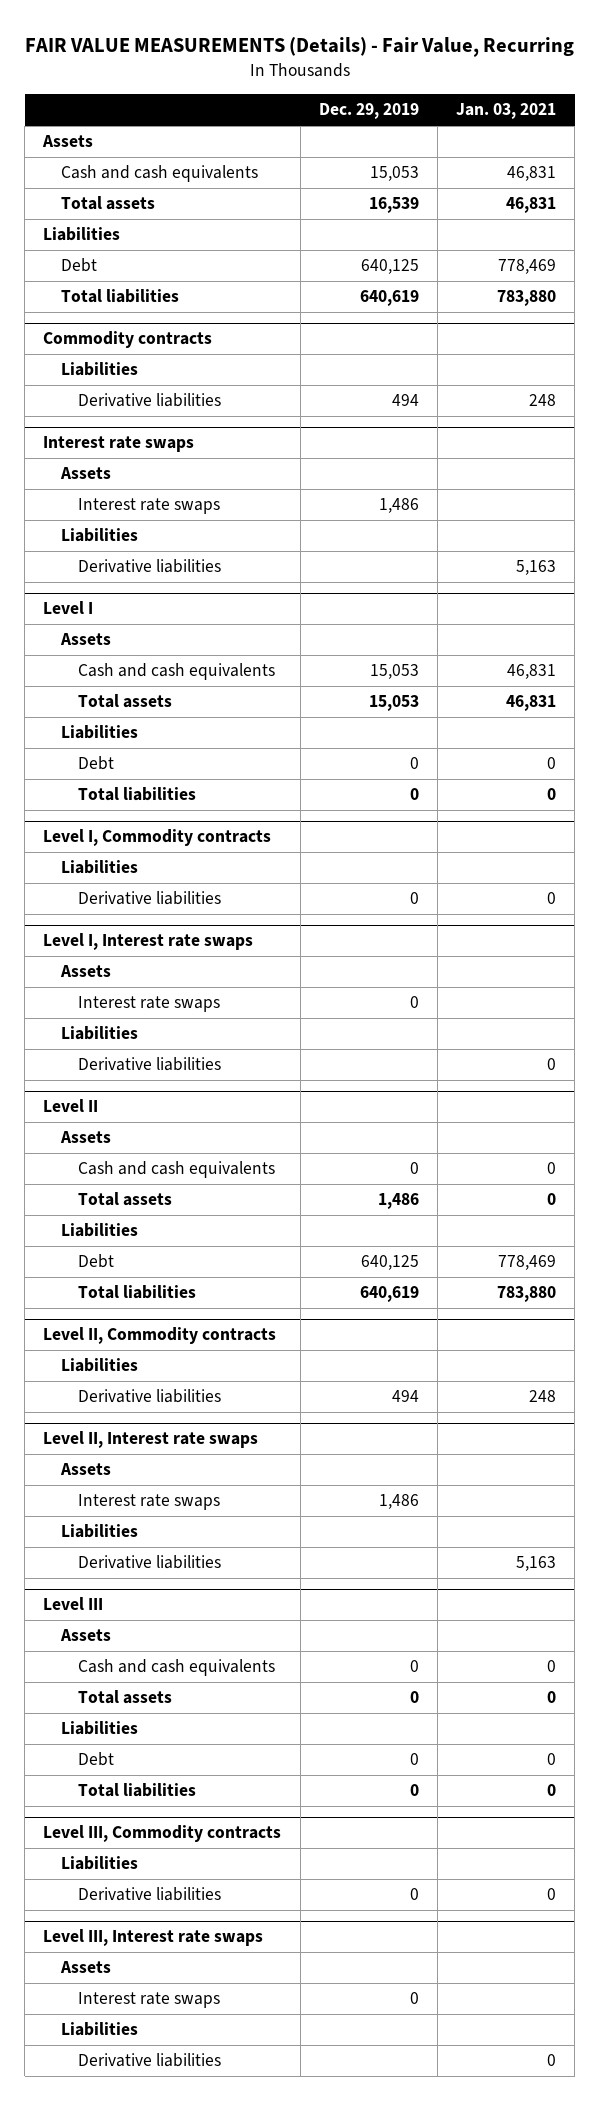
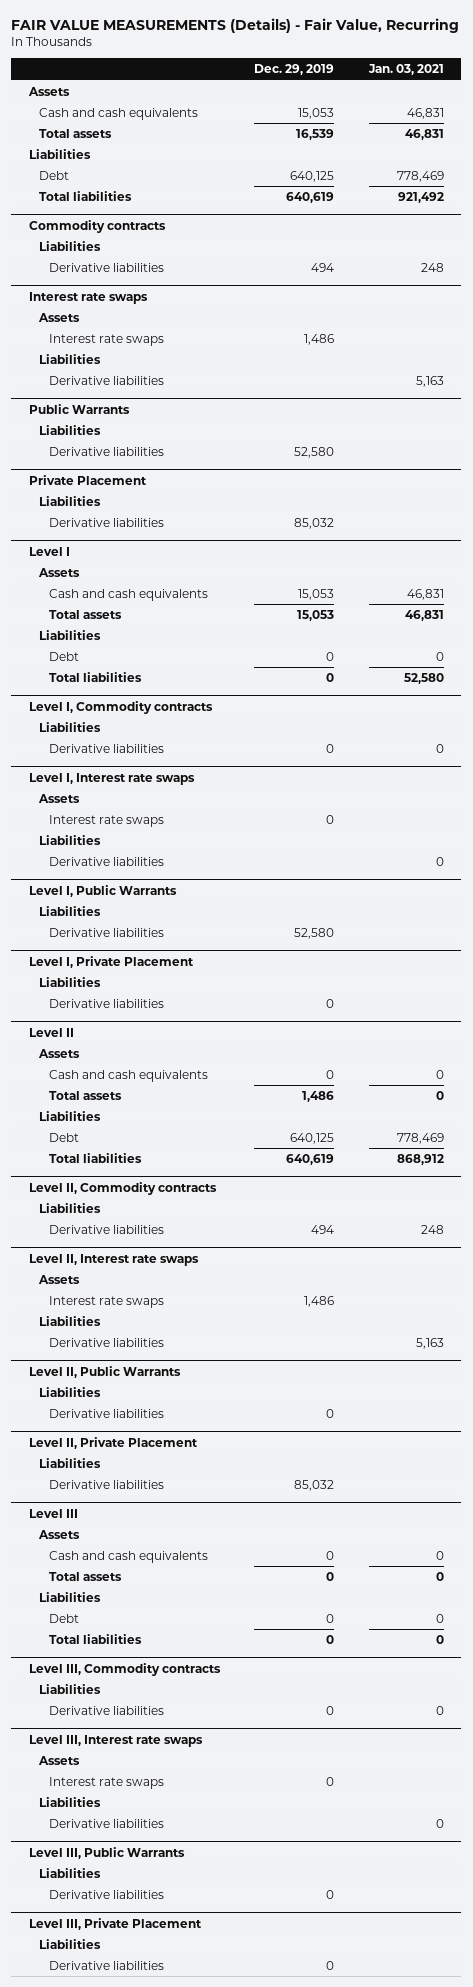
- Total liabilities | 640,619 | 783,880
+ Total liabilities | 640,619 | 921,492
+ Public Warrants
+ Liabilities
+ Derivative liabilities | 52,580 |
+ Private Placement
+ Liabilities
+ Derivative liabilities | 85,032 |
@ Level I
- Total liabilities | 0 | 0
+ Total liabilities | 0 | 52,580
+ Level I, Public Warrants
+ Liabilities
+ Derivative liabilities | 52,580 |
+ Level I, Private Placement
+ Liabilities
+ Derivative liabilities | 0 |
@ Level II
- Total liabilities | 640,619 | 783,880
+ Total liabilities | 640,619 | 868,912
+ Level II, Public Warrants
+ Liabilities
+ Derivative liabilities | 0 |
+ Level II, Private Placement
+ Liabilities
+ Derivative liabilities | 85,032 |
+ Level III, Public Warrants
+ Liabilities
+ Derivative liabilities | 0 |
+ Level III, Private Placement
+ Liabilities
+ Derivative liabilities | 0 |

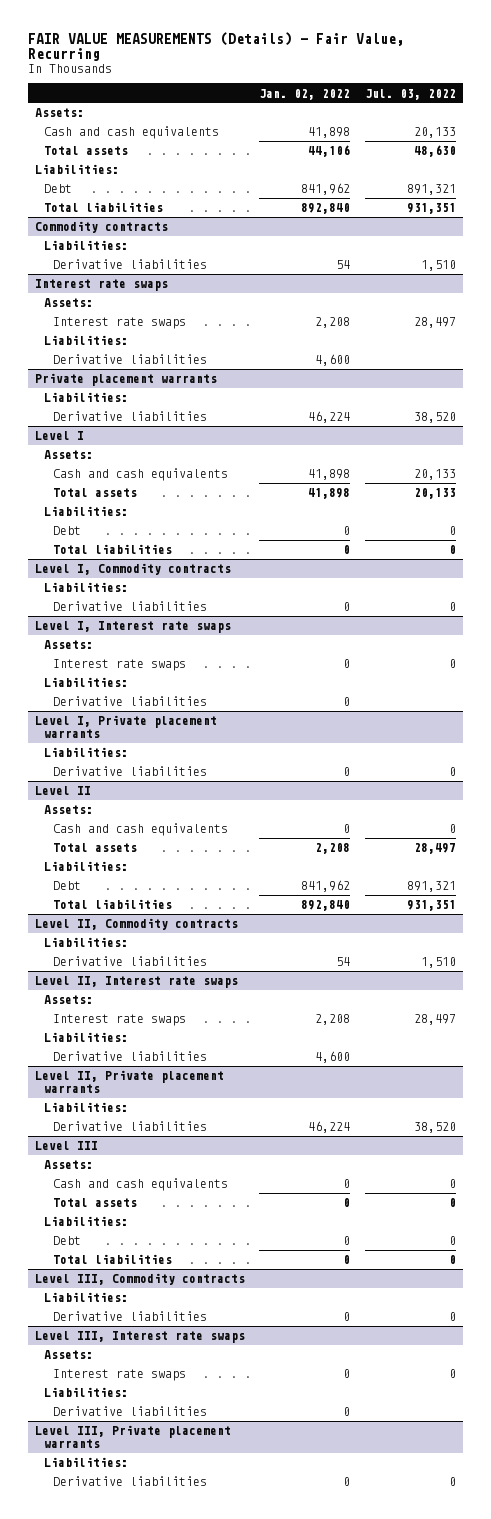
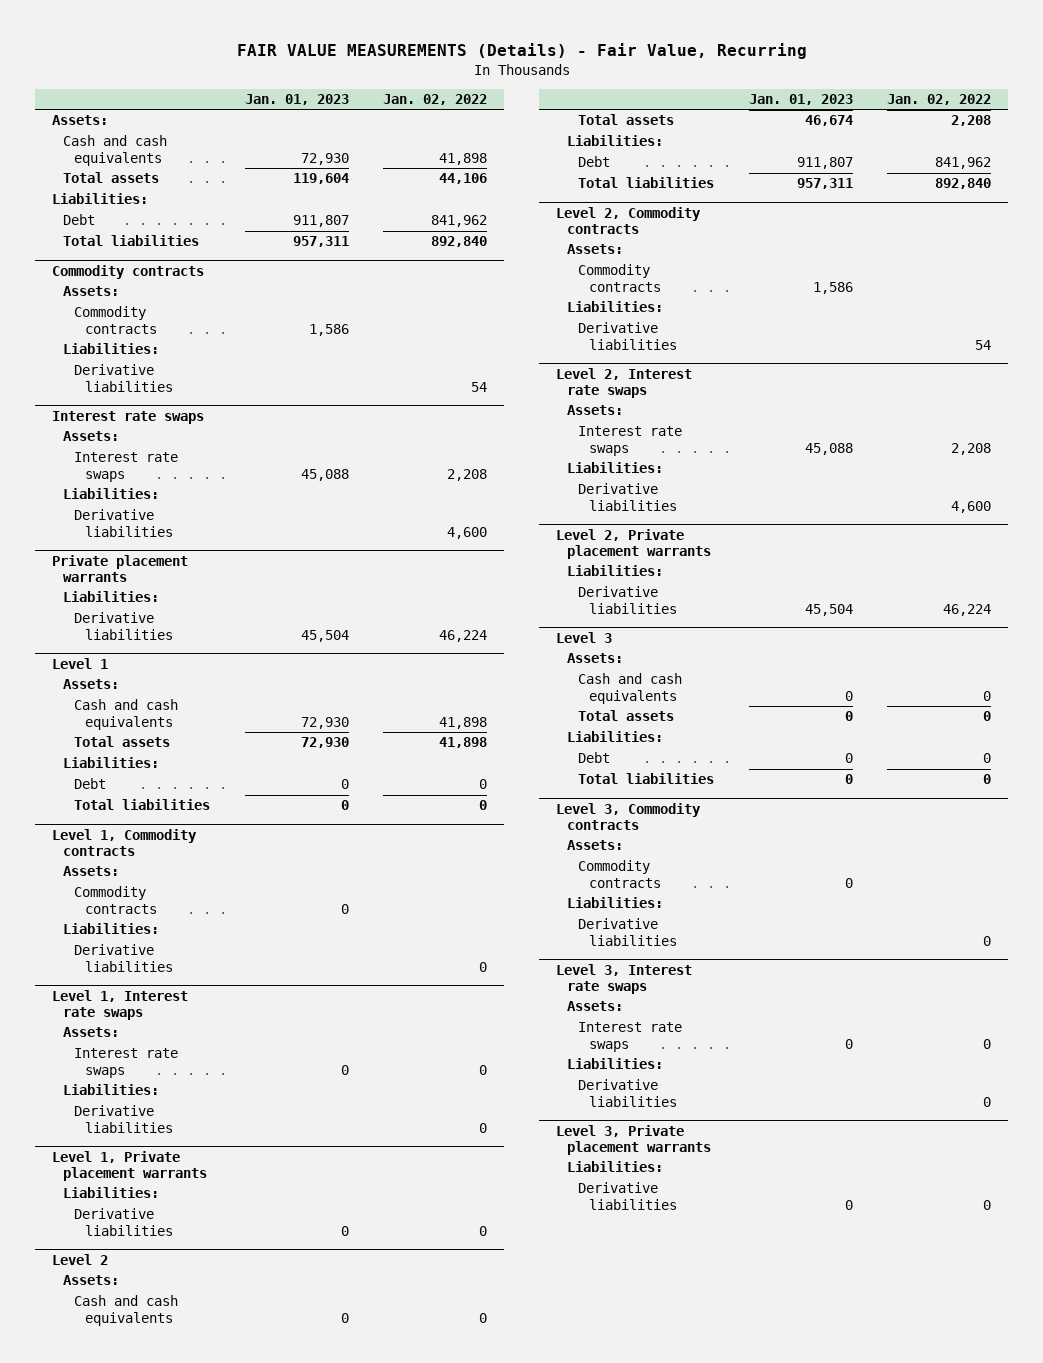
- | Jan. 02, 2022 | Jul. 03, 2022
+ | Jan. 01, 2023 | Jan. 02, 2022
@ Commodity contracts
+ Assets:
+ Commodity contracts | 1,586 |
- Level I
+ Level 1
- Level I, Commodity contracts
+ Level 1, Commodity contracts
+ Assets:
+ Commodity contracts | 0 |
- Level I, Interest rate swaps
+ Level 1, Interest rate swaps
- Level I, Private placement warrants
+ Level 1, Private placement warrants
- Level II
+ Level 2
- Level II, Commodity contracts
+ Level 2, Commodity contracts
+ Assets:
+ Commodity contracts | 1,586 |
- Level II, Interest rate swaps
+ Level 2, Interest rate swaps
- Level II, Private placement warrants
+ Level 2, Private placement warrants
- Level III
+ Level 3
- Level III, Commodity contracts
+ Level 3, Commodity contracts
+ Assets:
+ Commodity contracts | 0 |
- Level III, Interest rate swaps
+ Level 3, Interest rate swaps
- Level III, Private placement warrants
+ Level 3, Private placement warrants

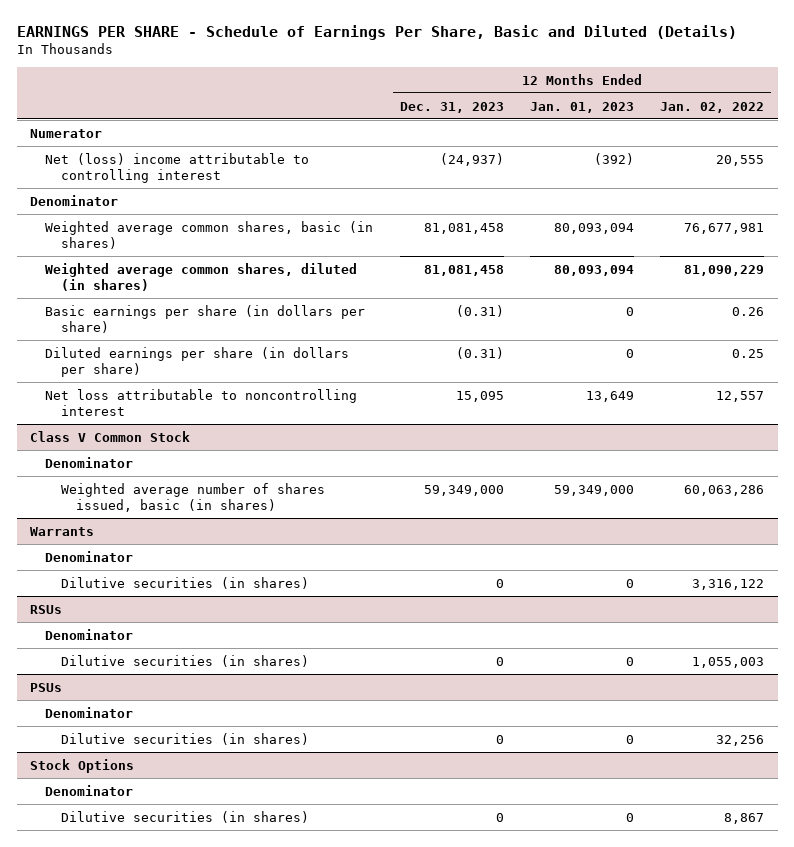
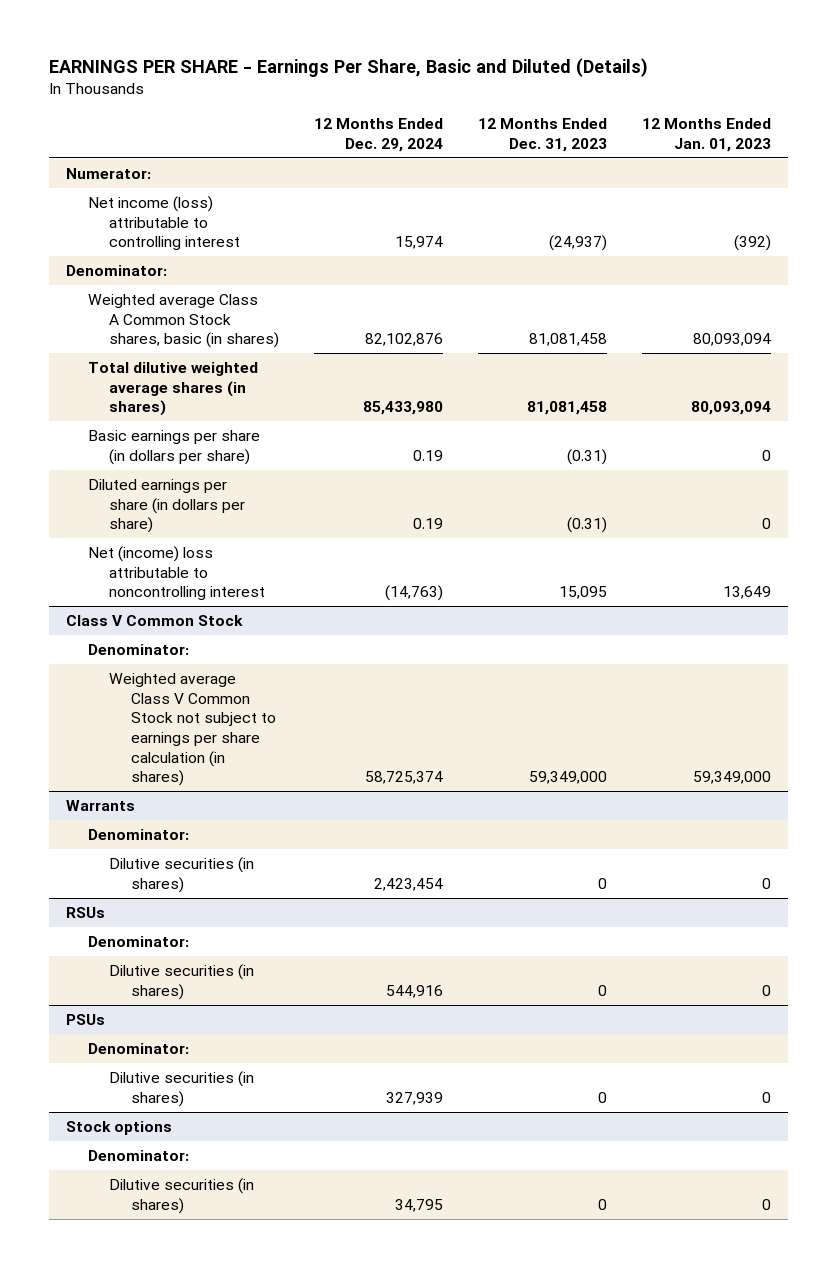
- EARNINGS PER SHARE - Schedule of Earnings Per Share, Basic and Diluted (Details)
+ EARNINGS PER SHARE - Earnings Per Share, Basic and Diluted (Details)
- | 12 Months Ended Dec. 31, 2023 | 12 Months Ended Jan. 01, 2023 | 12 Months Ended Jan. 02, 2022
+ | 12 Months Ended Dec. 29, 2024 | 12 Months Ended Dec. 31, 2023 | 12 Months Ended Jan. 01, 2023
- Numerator
- Net (loss) income attributable to controlling interest | (24,937) | (392) | 20,555
- Denominator
- Weighted average common shares, basic (in shares) | 81,081,458 | 80,093,094 | 76,677,981
- Weighted average common shares, diluted (in shares) | 81,081,458 | 80,093,094 | 81,090,229
+ Numerator:
+ Net income (loss) attributable to controlling interest | 15,974 | (24,937) | (392)
+ Denominator:
+ Weighted average Class A Common Stock shares, basic (in shares) | 82,102,876 | 81,081,458 | 80,093,094
+ Total dilutive weighted average shares (in shares) | 85,433,980 | 81,081,458 | 80,093,094
- Net loss attributable to noncontrolling interest | 15,095 | 13,649 | 12,557
+ Net (income) loss attributable to noncontrolling interest | (14,763) | 15,095 | 13,649
@ Class V Common Stock
- Denominator
- Weighted average number of shares issued, basic (in shares) | 59,349,000 | 59,349,000 | 60,063,286
+ Denominator:
+ Weighted average Class V Common Stock not subject to earnings per share calculation (in shares) | 58,725,374 | 59,349,000 | 59,349,000
@ Warrants
- Denominator
+ Denominator:
@ RSUs
- Denominator
+ Denominator:
@ PSUs
- Denominator
+ Denominator:
- Stock Options
- Denominator
+ Stock options
+ Denominator:

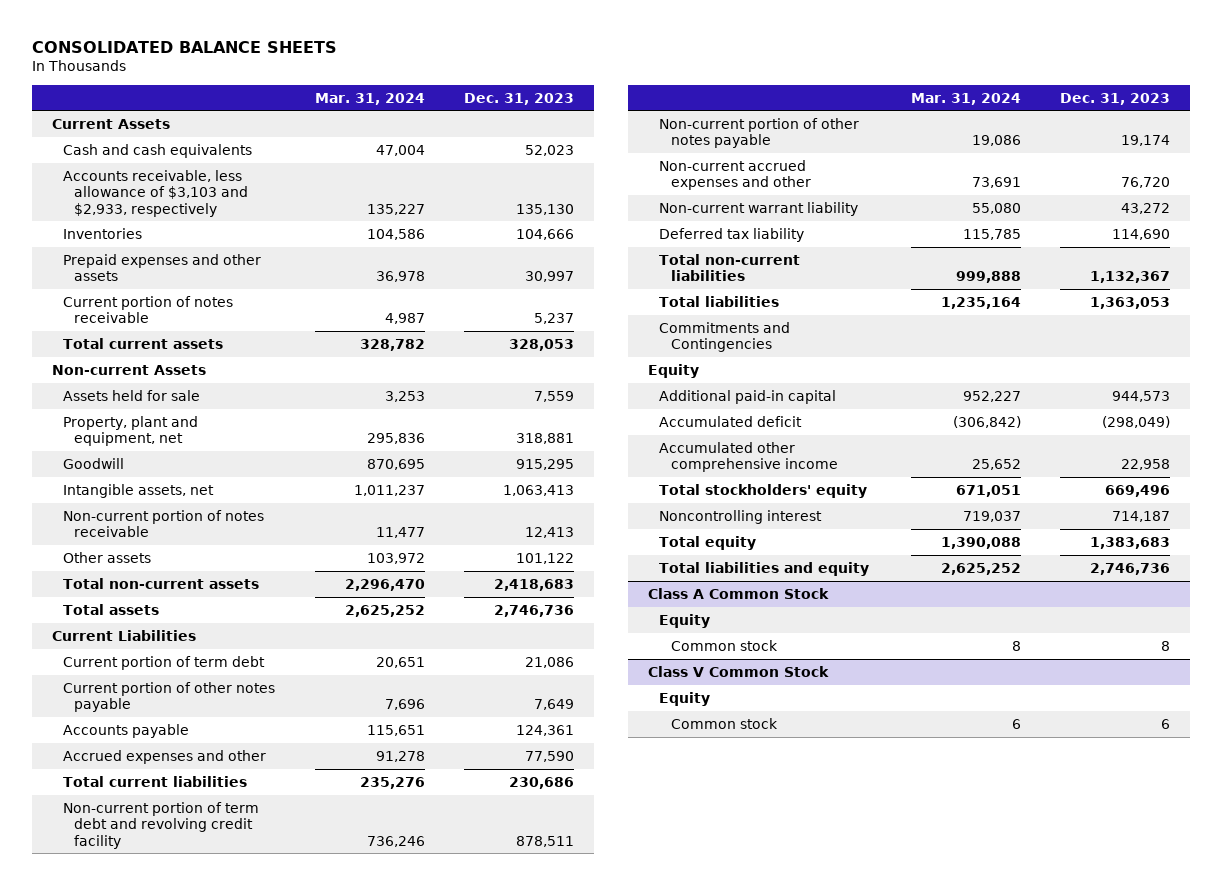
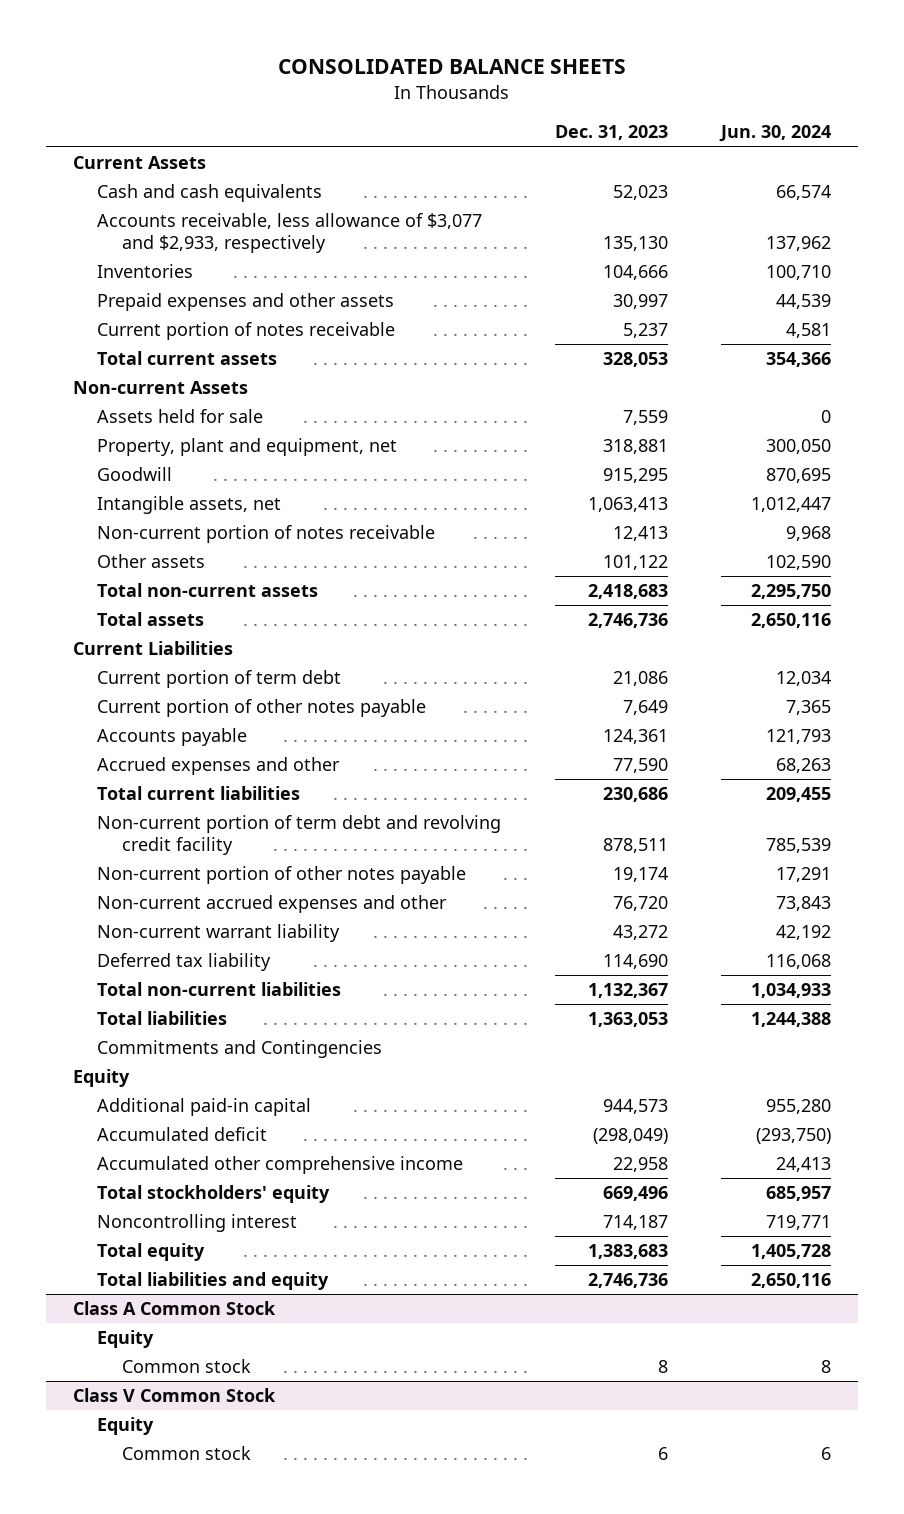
- | Mar. 31, 2024 | Dec. 31, 2023
+ | Dec. 31, 2023 | Jun. 30, 2024
- Accounts receivable, less allowance of $3,103 and $2,933, respectively | 135,227 | 135,130
+ Accounts receivable, less allowance of $3,077 and $2,933, respectively | 135,130 | 137,962

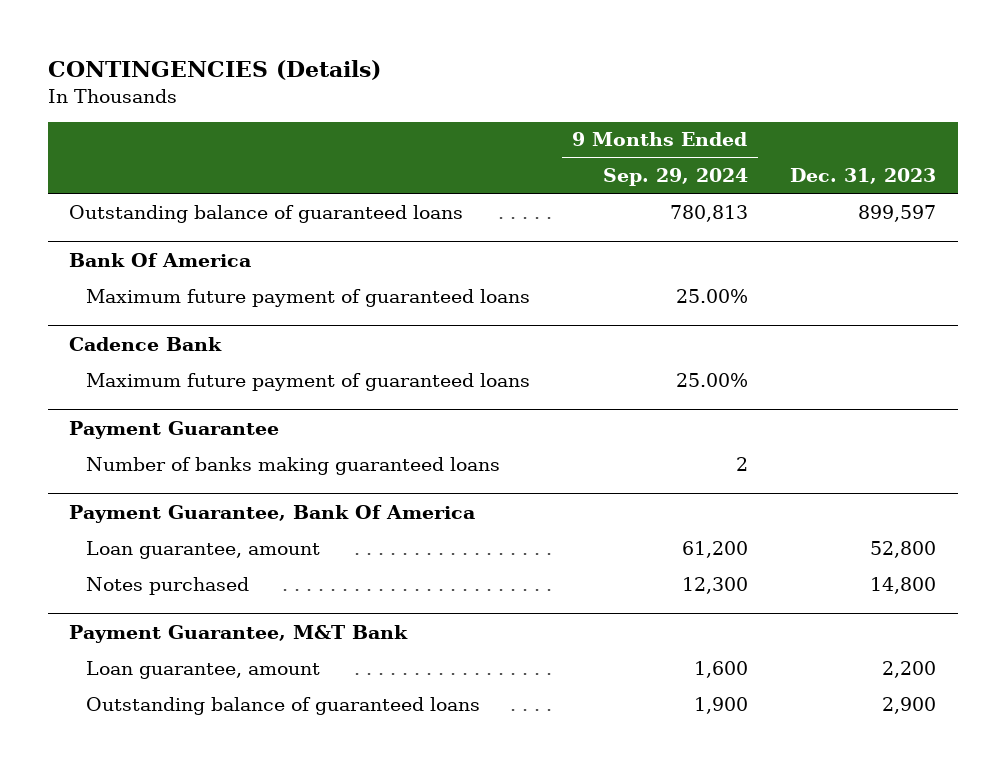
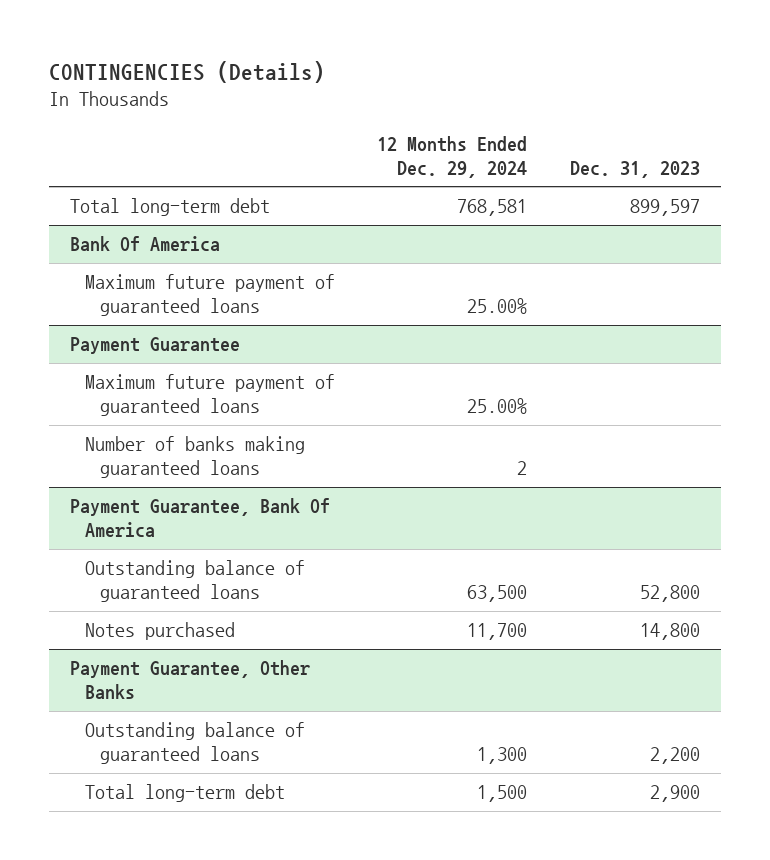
- | 9 Months Ended Sep. 29, 2024 | Dec. 31, 2023
+ | 12 Months Ended Dec. 29, 2024 | Dec. 31, 2023
- Outstanding balance of guaranteed loans | 780,813 | 899,597
+ Total long-term debt | 768,581 | 899,597
- Cadence Bank
- Maximum future payment of guaranteed loans | 25.00% |
@ Payment Guarantee
+ Maximum future payment of guaranteed loans | 25.00% |
@ Payment Guarantee, Bank Of America
- Loan guarantee, amount | 61,200 | 52,800
+ Outstanding balance of guaranteed loans | 63,500 | 52,800
- Payment Guarantee, M&T Bank
- Loan guarantee, amount | 1,600 | 2,200
- Outstanding balance of guaranteed loans | 1,900 | 2,900
+ Payment Guarantee, Other Banks
+ Outstanding balance of guaranteed loans | 1,300 | 2,200
+ Total long-term debt | 1,500 | 2,900

